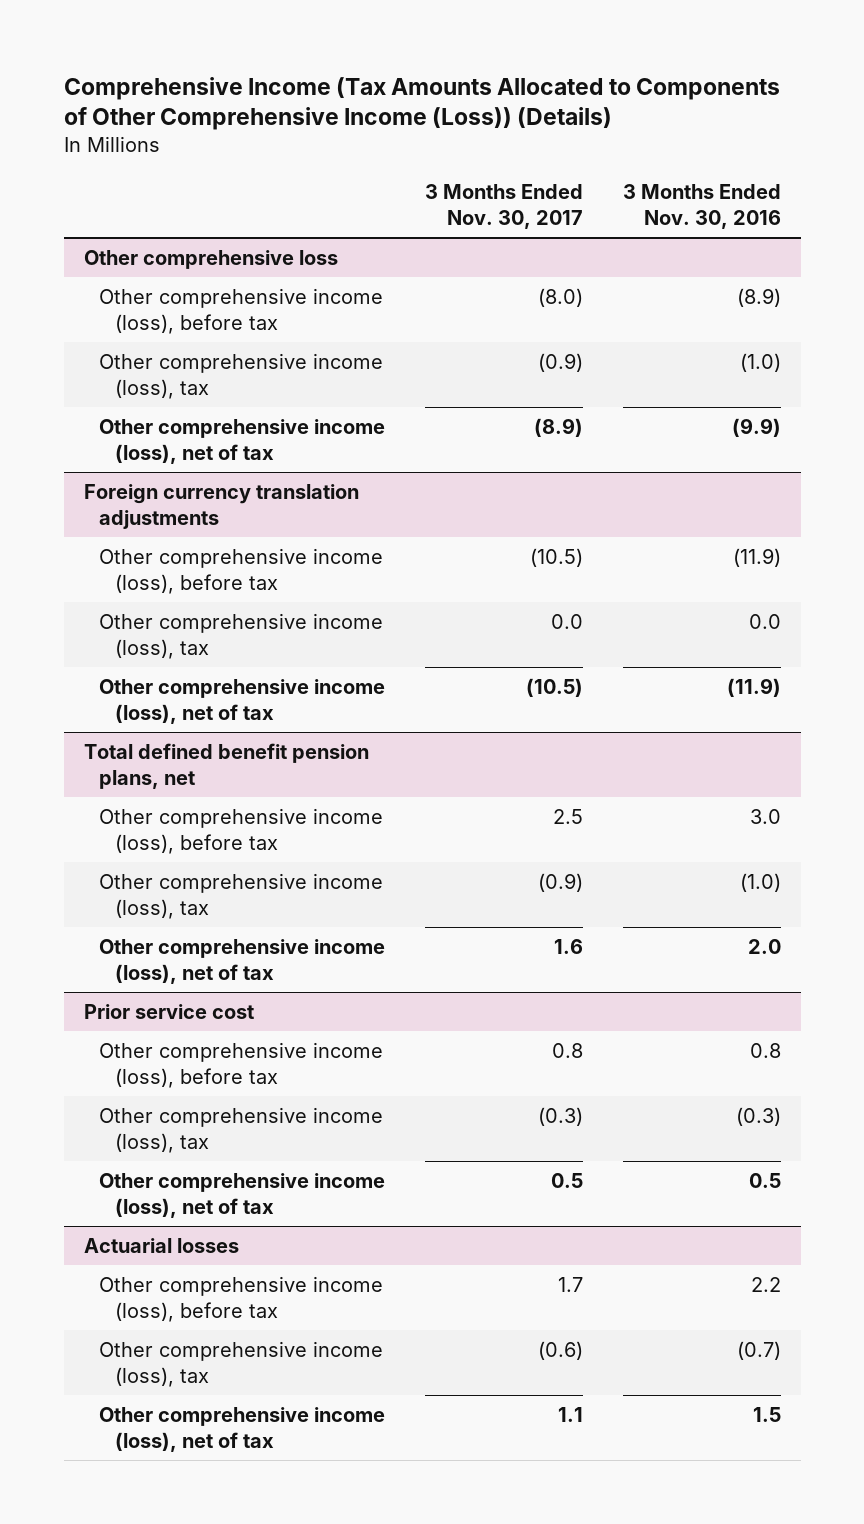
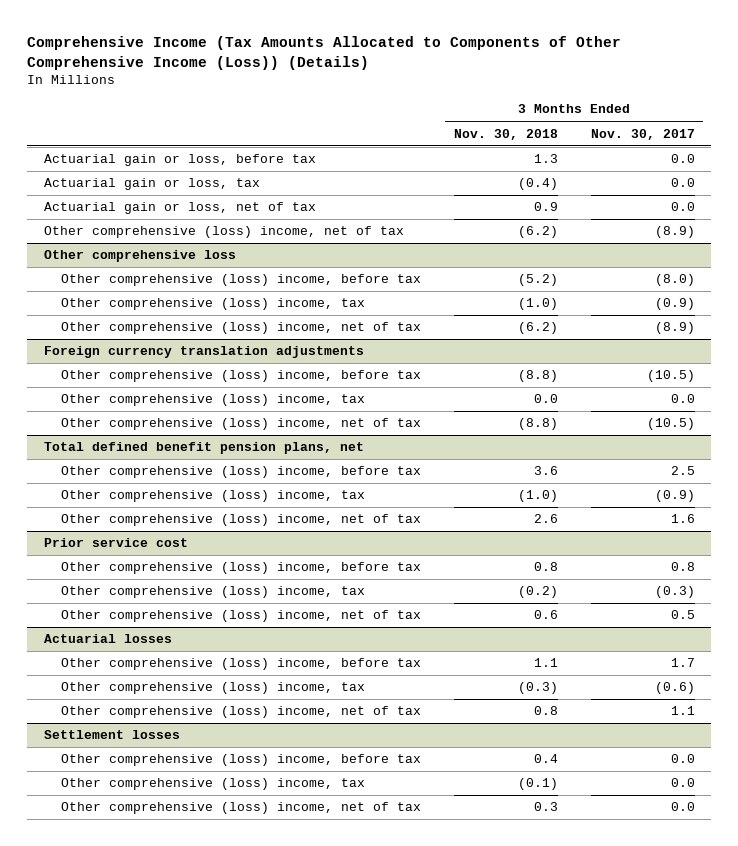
- | 3 Months Ended Nov. 30, 2017 | 3 Months Ended Nov. 30, 2016
+ | 3 Months Ended Nov. 30, 2018 | 3 Months Ended Nov. 30, 2017
+ Actuarial gain or loss, before tax | 1.3 | 0.0
+ Actuarial gain or loss, tax | (0.4) | 0.0
+ Actuarial gain or loss, net of tax | 0.9 | 0.0
+ Other comprehensive (loss) income, net of tax | (6.2) | (8.9)
@ Other comprehensive loss
- Other comprehensive income (loss), before tax | (8.0) | (8.9)
- Other comprehensive income (loss), tax | (0.9) | (1.0)
- Other comprehensive income (loss), net of tax | (8.9) | (9.9)
+ Other comprehensive (loss) income, before tax | (5.2) | (8.0)
+ Other comprehensive (loss) income, tax | (1.0) | (0.9)
+ Other comprehensive (loss) income, net of tax | (6.2) | (8.9)
@ Foreign currency translation adjustments
- Other comprehensive income (loss), before tax | (10.5) | (11.9)
- Other comprehensive income (loss), tax | 0.0 | 0.0
- Other comprehensive income (loss), net of tax | (10.5) | (11.9)
+ Other comprehensive (loss) income, before tax | (8.8) | (10.5)
+ Other comprehensive (loss) income, tax | 0.0 | 0.0
+ Other comprehensive (loss) income, net of tax | (8.8) | (10.5)
@ Total defined benefit pension plans, net
- Other comprehensive income (loss), before tax | 2.5 | 3.0
- Other comprehensive income (loss), tax | (0.9) | (1.0)
- Other comprehensive income (loss), net of tax | 1.6 | 2.0
+ Other comprehensive (loss) income, before tax | 3.6 | 2.5
+ Other comprehensive (loss) income, tax | (1.0) | (0.9)
+ Other comprehensive (loss) income, net of tax | 2.6 | 1.6
@ Prior service cost
- Other comprehensive income (loss), before tax | 0.8 | 0.8
- Other comprehensive income (loss), tax | (0.3) | (0.3)
- Other comprehensive income (loss), net of tax | 0.5 | 0.5
+ Other comprehensive (loss) income, before tax | 0.8 | 0.8
+ Other comprehensive (loss) income, tax | (0.2) | (0.3)
+ Other comprehensive (loss) income, net of tax | 0.6 | 0.5
@ Actuarial losses
- Other comprehensive income (loss), before tax | 1.7 | 2.2
- Other comprehensive income (loss), tax | (0.6) | (0.7)
- Other comprehensive income (loss), net of tax | 1.1 | 1.5
+ Other comprehensive (loss) income, before tax | 1.1 | 1.7
+ Other comprehensive (loss) income, tax | (0.3) | (0.6)
+ Other comprehensive (loss) income, net of tax | 0.8 | 1.1
+ Settlement losses
+ Other comprehensive (loss) income, before tax | 0.4 | 0.0
+ Other comprehensive (loss) income, tax | (0.1) | 0.0
+ Other comprehensive (loss) income, net of tax | 0.3 | 0.0

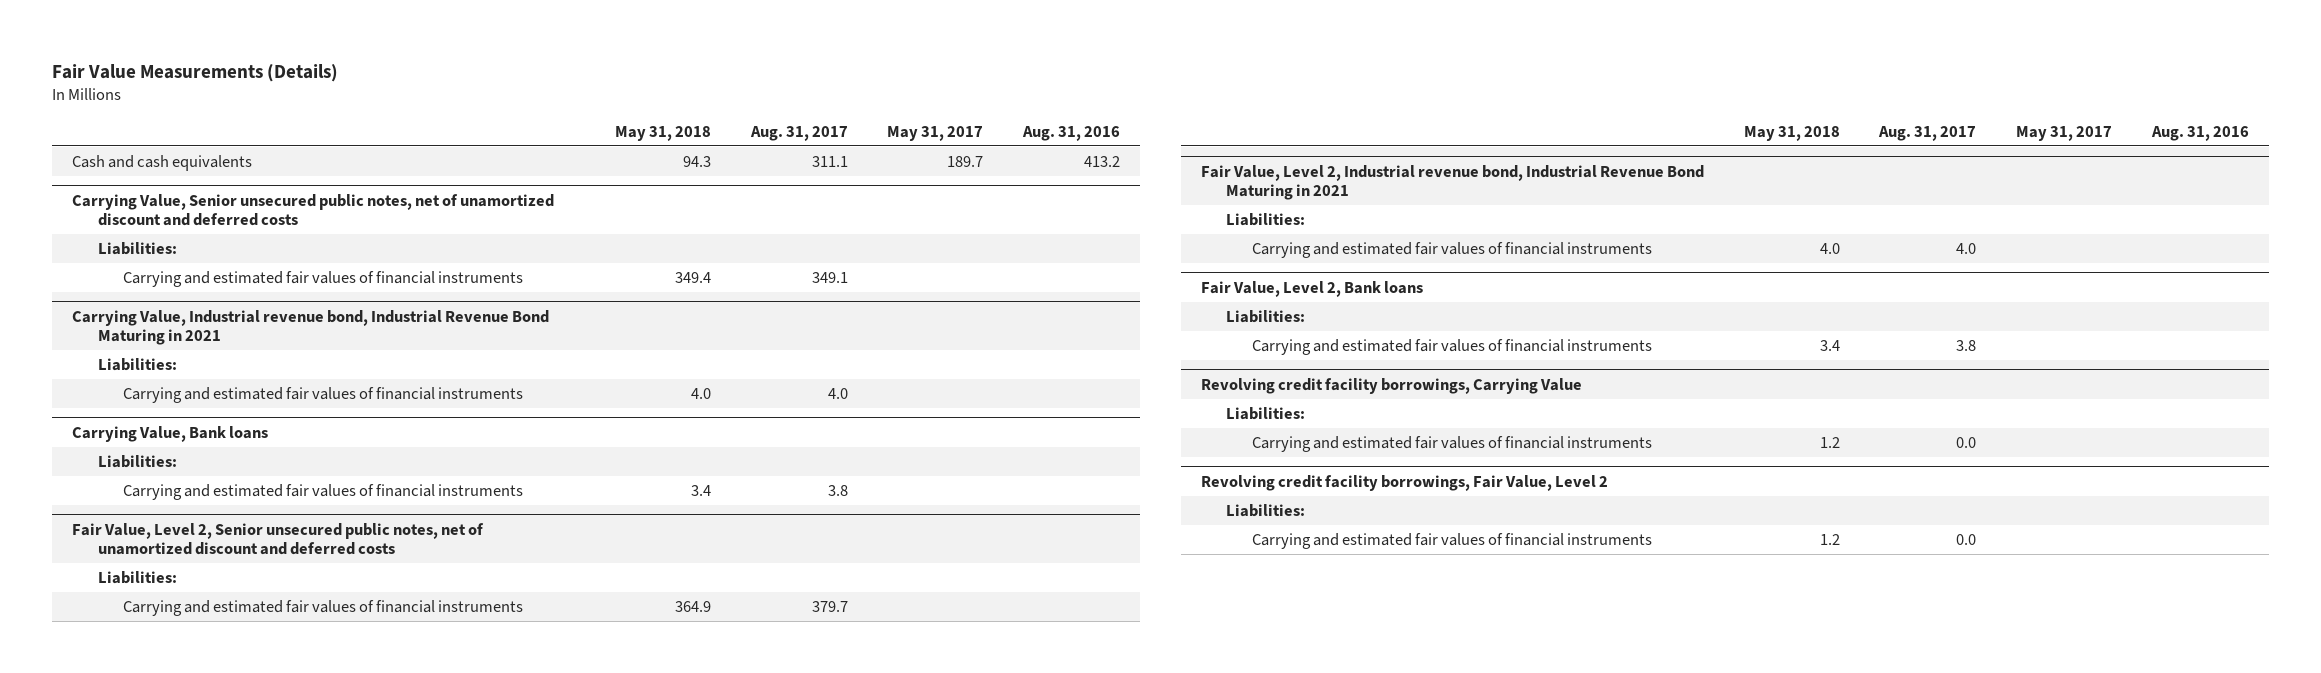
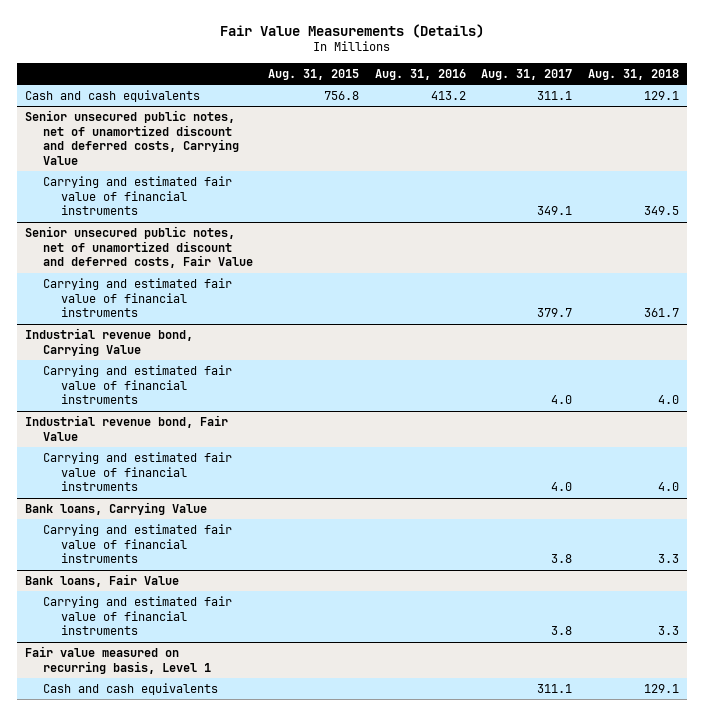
- | May 31, 2018 | Aug. 31, 2017 | May 31, 2017 | Aug. 31, 2016
+ | Aug. 31, 2015 | Aug. 31, 2016 | Aug. 31, 2017 | Aug. 31, 2018
- Carrying Value, Senior unsecured public notes, net of unamortized discount and deferred costs
- Liabilities:
- Carrying and estimated fair values of financial instruments | 349.4 | 349.1 | |
- Carrying Value, Industrial revenue bond, Industrial Revenue Bond Maturing in 2021
- Liabilities:
- Carrying and estimated fair values of financial instruments | 4.0 | 4.0 | |
- Carrying Value, Bank loans
- Liabilities:
- Carrying and estimated fair values of financial instruments | 3.4 | 3.8 | |
- Fair Value, Level 2, Senior unsecured public notes, net of unamortized discount and deferred costs
- Liabilities:
- Carrying and estimated fair values of financial instruments | 364.9 | 379.7 | |
- Fair Value, Level 2, Industrial revenue bond, Industrial Revenue Bond Maturing in 2021
- Liabilities:
- Carrying and estimated fair values of financial instruments | 4.0 | 4.0 | |
- Fair Value, Level 2, Bank loans
- Liabilities:
- Carrying and estimated fair values of financial instruments | 3.4 | 3.8 | |
- Revolving credit facility borrowings, Carrying Value
- Liabilities:
- Carrying and estimated fair values of financial instruments | 1.2 | 0.0 | |
- Revolving credit facility borrowings, Fair Value, Level 2
- Liabilities:
- Carrying and estimated fair values of financial instruments | 1.2 | 0.0 | |
+ Senior unsecured public notes, net of unamortized discount and deferred costs, Carrying Value
+ Carrying and estimated fair value of financial instruments | | | 349.1 | 349.5
+ Senior unsecured public notes, net of unamortized discount and deferred costs, Fair Value
+ Carrying and estimated fair value of financial instruments | | | 379.7 | 361.7
+ Industrial revenue bond, Carrying Value
+ Carrying and estimated fair value of financial instruments | | | 4.0 | 4.0
+ Industrial revenue bond, Fair Value
+ Carrying and estimated fair value of financial instruments | | | 4.0 | 4.0
+ Bank loans, Carrying Value
+ Carrying and estimated fair value of financial instruments | | | 3.8 | 3.3
+ Bank loans, Fair Value
+ Carrying and estimated fair value of financial instruments | | | 3.8 | 3.3
+ Fair value measured on recurring basis, Level 1
+ Cash and cash equivalents | | | 311.1 | 129.1

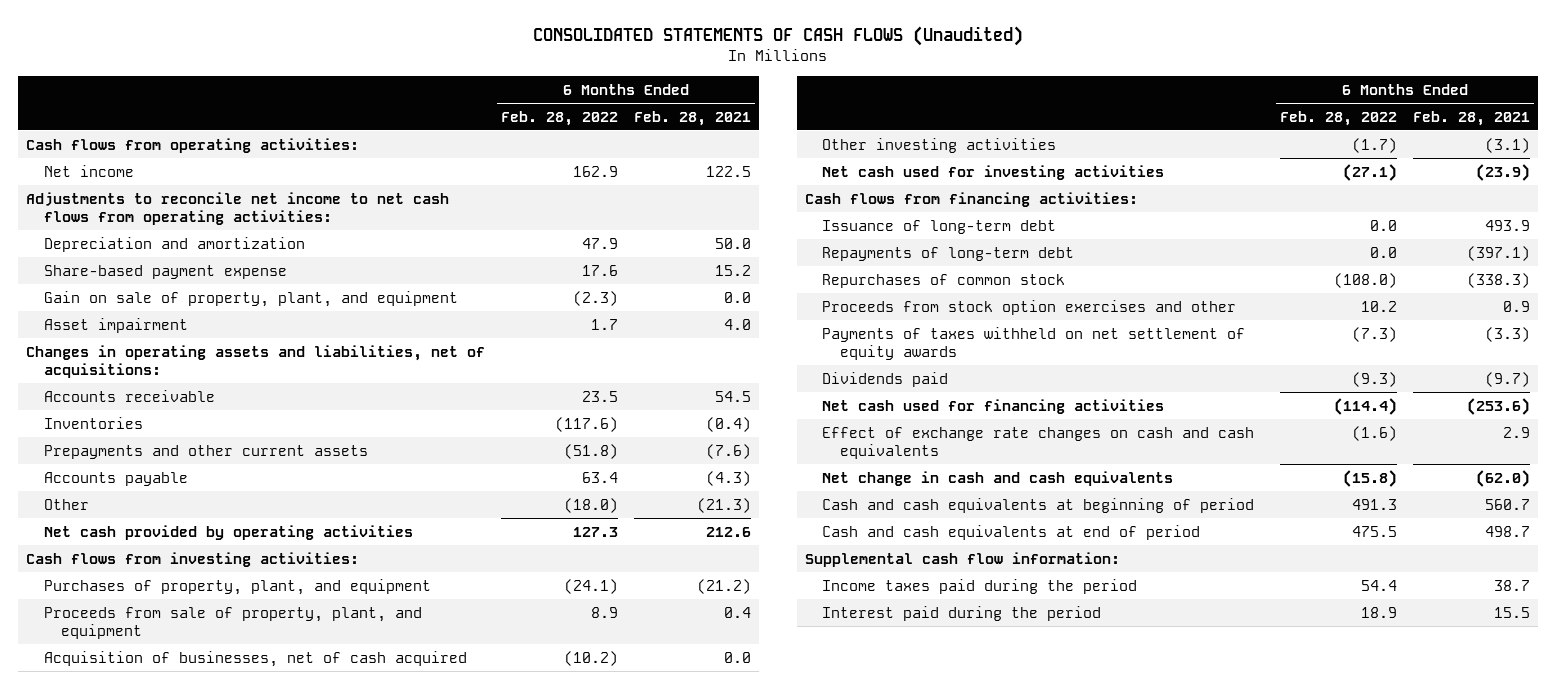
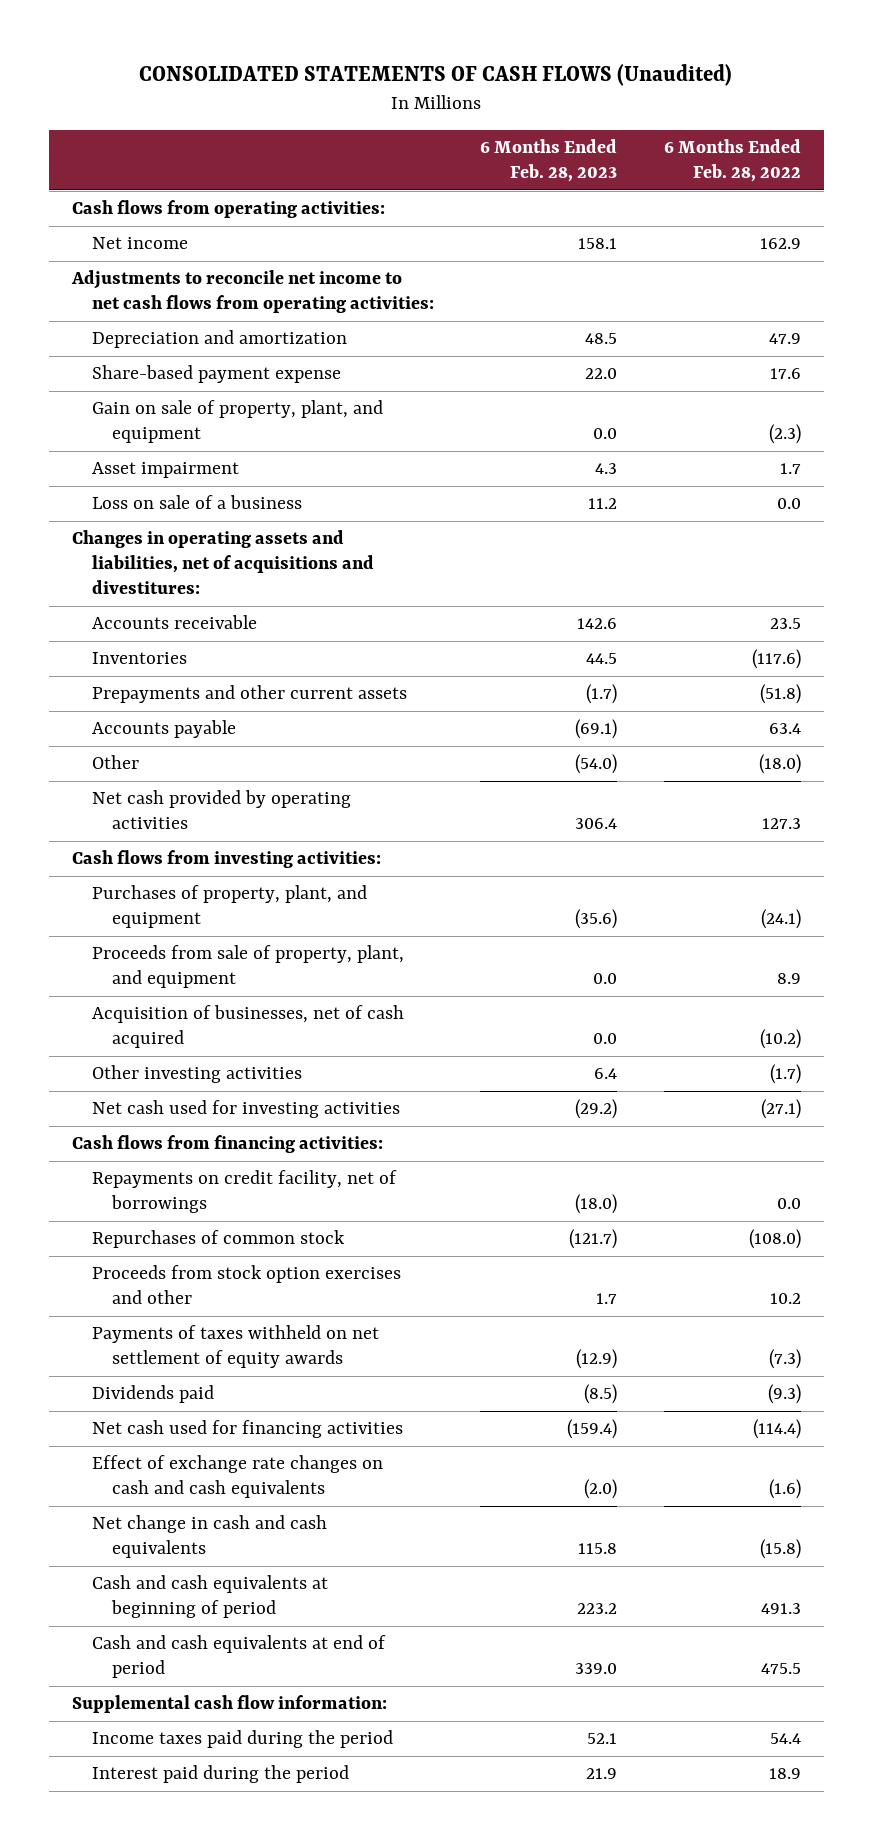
- | 6 Months Ended Feb. 28, 2022 | 6 Months Ended Feb. 28, 2021
+ | 6 Months Ended Feb. 28, 2023 | 6 Months Ended Feb. 28, 2022
- Changes in operating assets and liabilities, net of acquisitions:
+ Loss on sale of a business | 11.2 | 0.0
+ Changes in operating assets and liabilities, net of acquisitions and divestitures:
- Issuance of long-term debt | 0.0 | 493.9
- Repayments of long-term debt | 0.0 | (397.1)
+ Repayments on credit facility, net of borrowings | (18.0) | 0.0

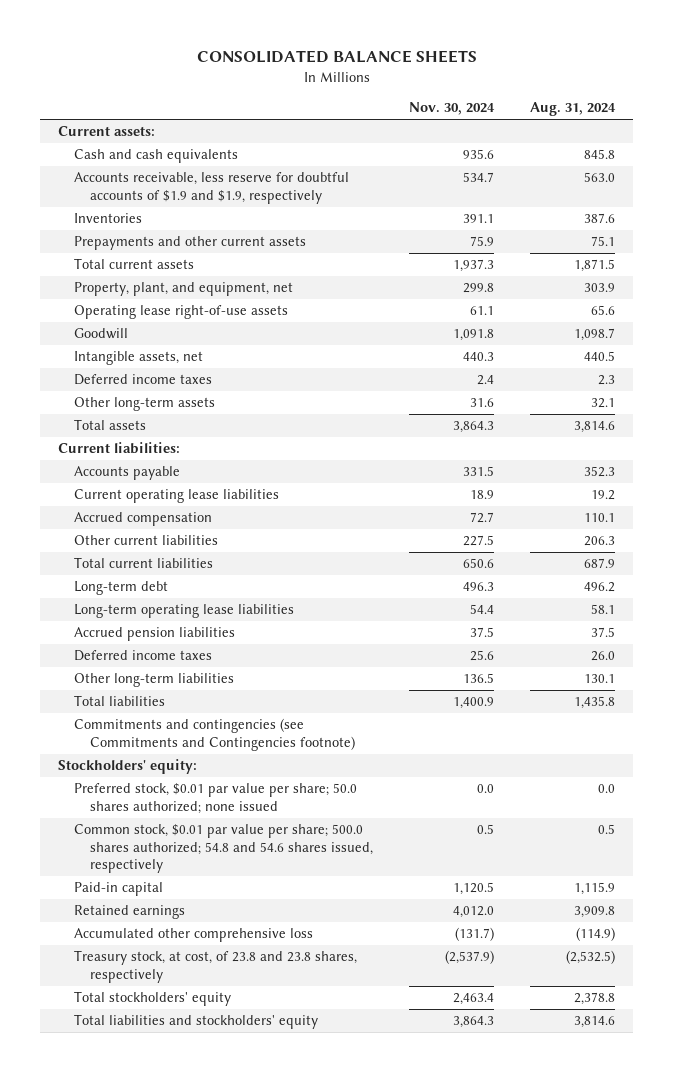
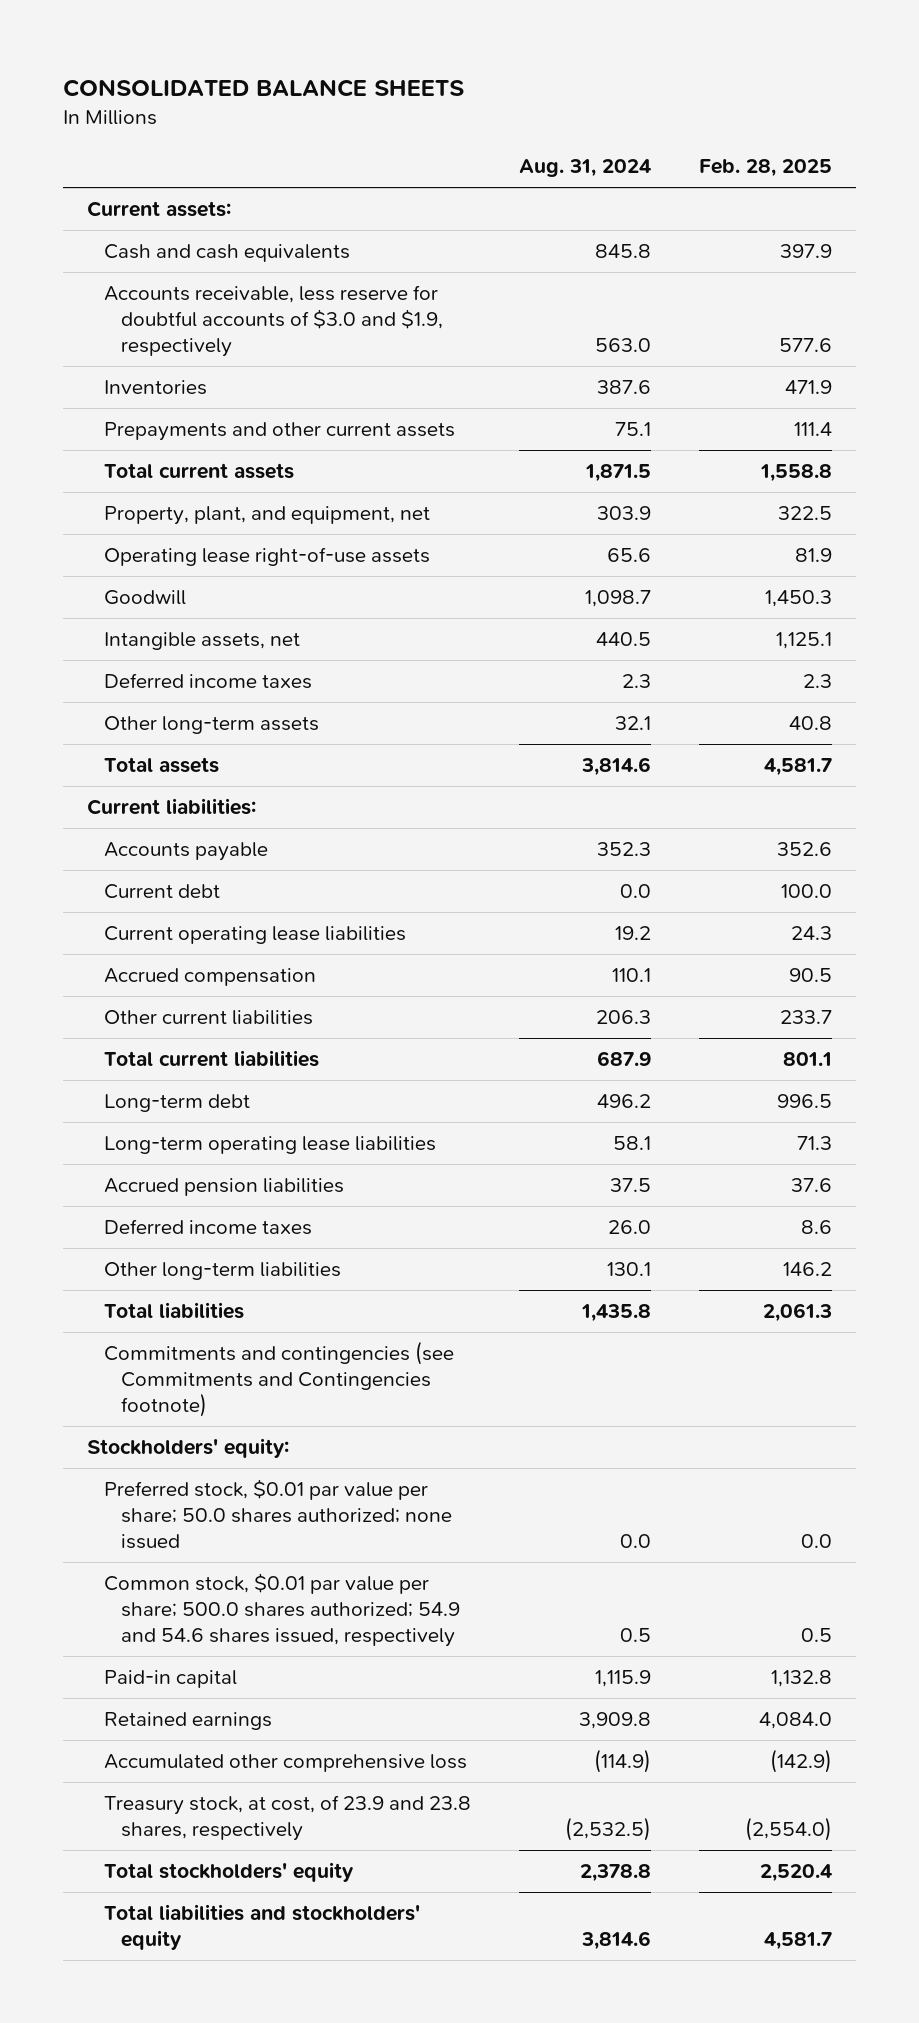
- | Nov. 30, 2024 | Aug. 31, 2024
+ | Aug. 31, 2024 | Feb. 28, 2025
- Accounts receivable, less reserve for doubtful accounts of $1.9 and $1.9, respectively | 534.7 | 563.0
+ Accounts receivable, less reserve for doubtful accounts of $3.0 and $1.9, respectively | 563.0 | 577.6
+ Current debt | 0.0 | 100.0
- Common stock, $0.01 par value per share; 500.0 shares authorized; 54.8 and 54.6 shares issued, respectively | 0.5 | 0.5
+ Common stock, $0.01 par value per share; 500.0 shares authorized; 54.9 and 54.6 shares issued, respectively | 0.5 | 0.5
- Treasury stock, at cost, of 23.8 and 23.8 shares, respectively | (2,537.9) | (2,532.5)
+ Treasury stock, at cost, of 23.9 and 23.8 shares, respectively | (2,532.5) | (2,554.0)

